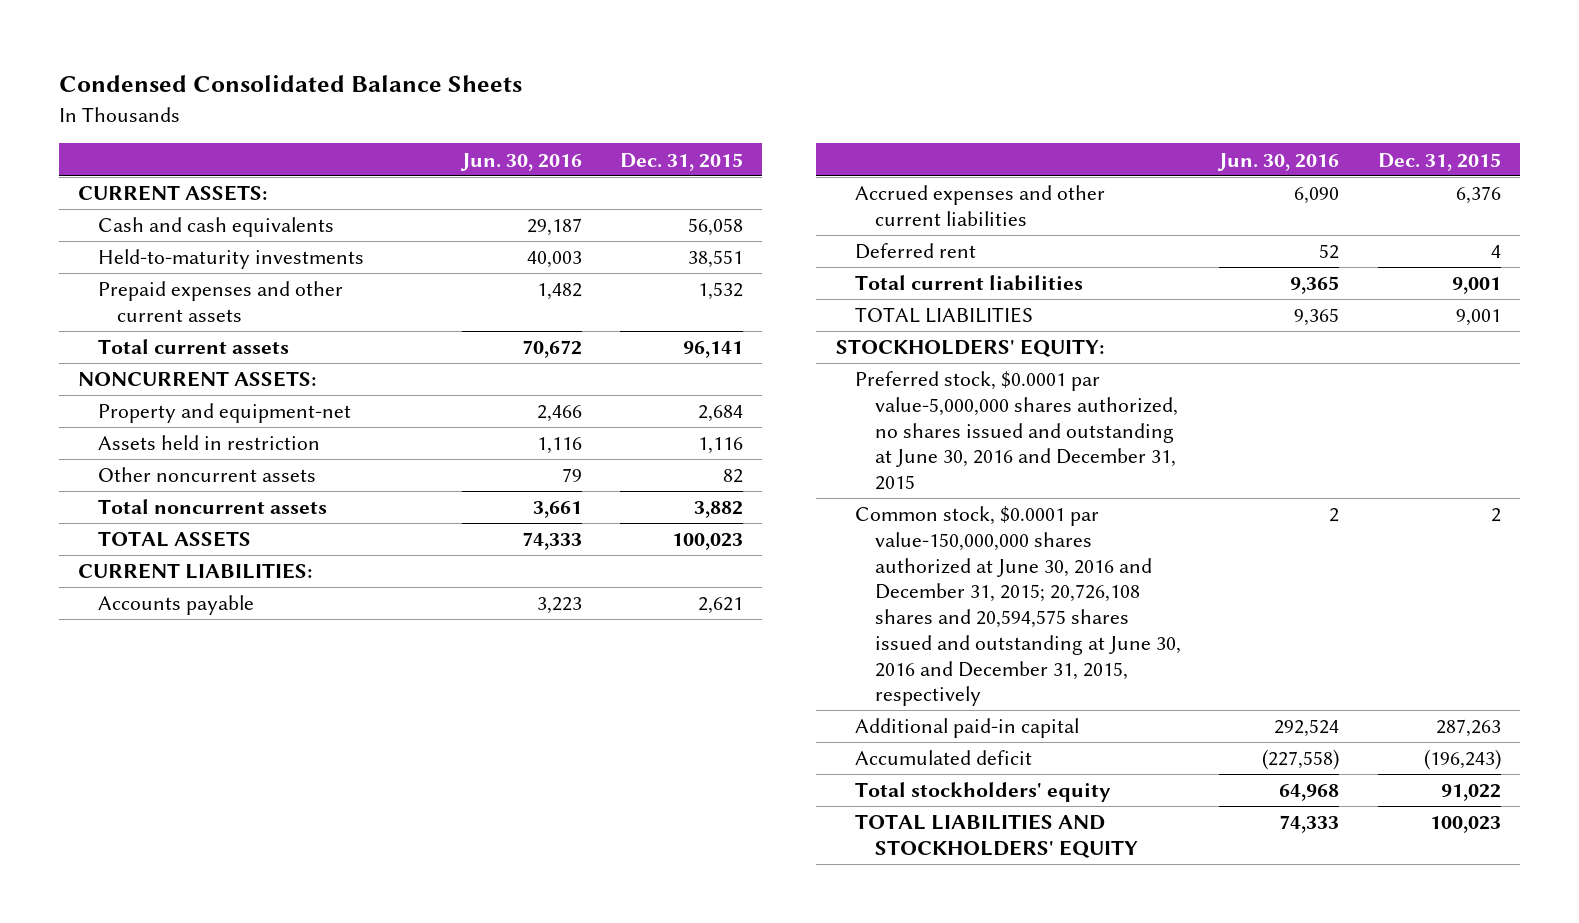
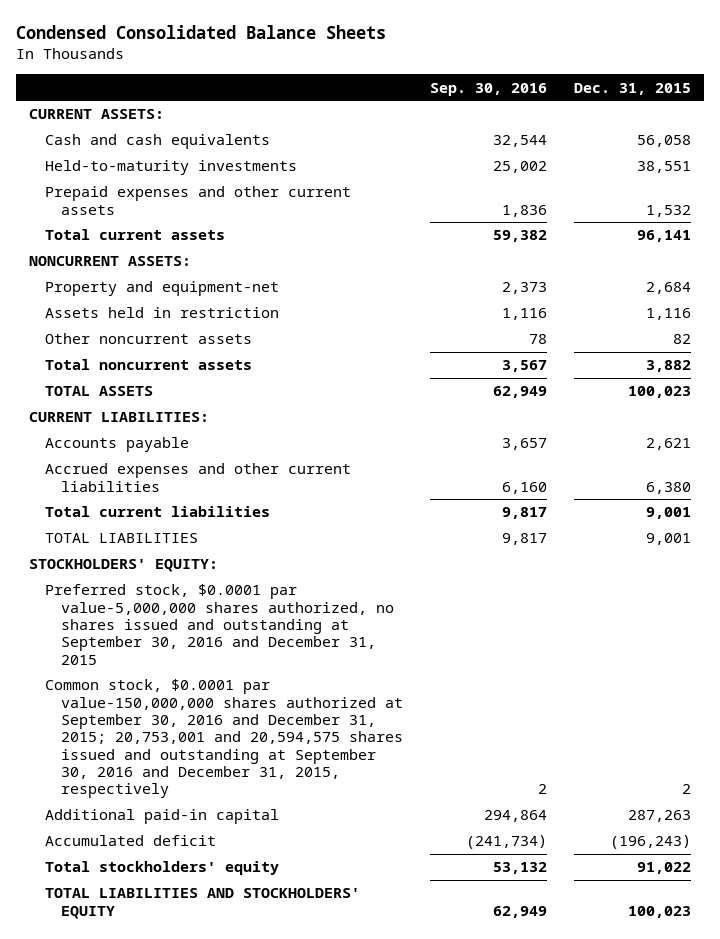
- | Jun. 30, 2016 | Dec. 31, 2015
+ | Sep. 30, 2016 | Dec. 31, 2015
- Accrued expenses and other current liabilities | 6,090 | 6,376
- Deferred rent | 52 | 4
+ Accrued expenses and other current liabilities | 6,160 | 6,380
- Preferred stock, $0.0001 par value-5,000,000 shares authorized, no shares issued and outstanding at June 30, 2016 and December 31, 2015
- Common stock, $0.0001 par value-150,000,000 shares authorized at June 30, 2016 and December 31, 2015; 20,726,108 shares and 20,594,575 shares issued and outstanding at June 30, 2016 and December 31, 2015, respectively | 2 | 2
+ Preferred stock, $0.0001 par value-5,000,000 shares authorized, no shares issued and outstanding at September 30, 2016 and December 31, 2015
+ Common stock, $0.0001 par value-150,000,000 shares authorized at September 30, 2016 and December 31, 2015; 20,753,001 and 20,594,575 shares issued and outstanding at September 30, 2016 and December 31, 2015, respectively | 2 | 2

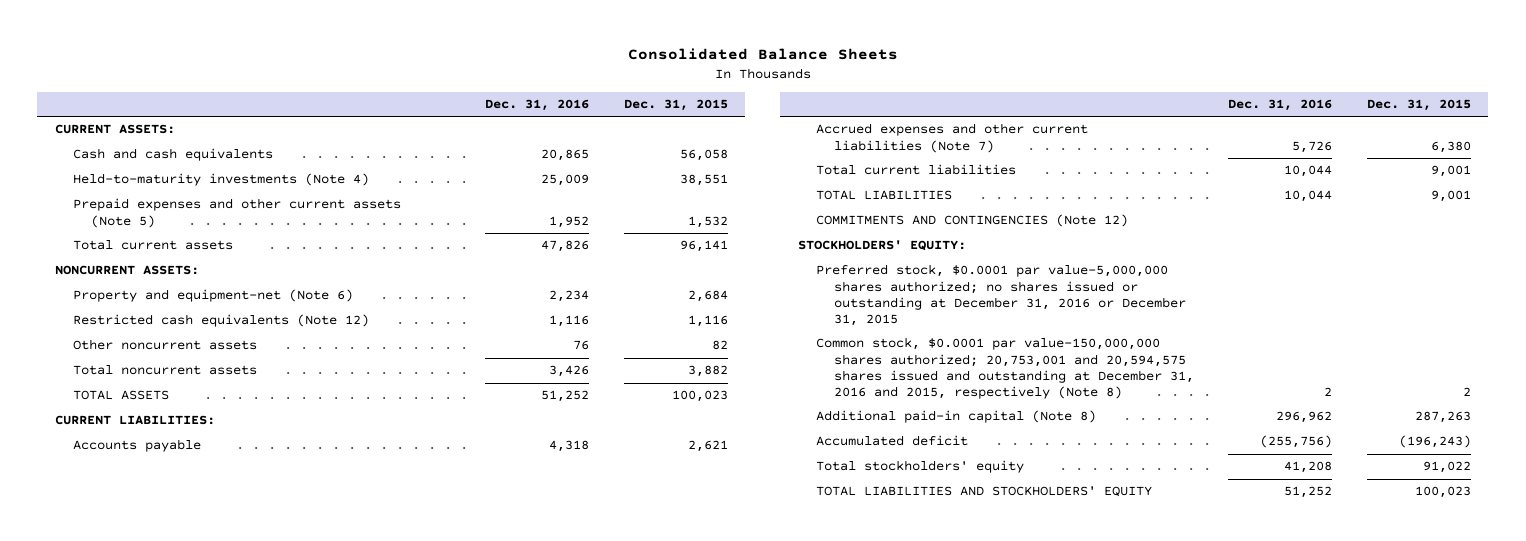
- Condensed Consolidated Balance Sheets
+ Consolidated Balance Sheets
- | Sep. 30, 2016 | Dec. 31, 2015
+ | Dec. 31, 2016 | Dec. 31, 2015
- Held-to-maturity investments | 25,002 | 38,551
- Prepaid expenses and other current assets | 1,836 | 1,532
+ Held-to-maturity investments (Note 4) | 25,009 | 38,551
+ Prepaid expenses and other current assets (Note 5) | 1,952 | 1,532
- Property and equipment-net | 2,373 | 2,684
- Assets held in restriction | 1,116 | 1,116
+ Property and equipment-net (Note 6) | 2,234 | 2,684
+ Restricted cash equivalents (Note 12) | 1,116 | 1,116
- Accrued expenses and other current liabilities | 6,160 | 6,380
+ Accrued expenses and other current liabilities (Note 7) | 5,726 | 6,380
+ COMMITMENTS AND CONTINGENCIES (Note 12)
- Preferred stock, $0.0001 par value-5,000,000 shares authorized, no shares issued and outstanding at September 30, 2016 and December 31, 2015
- Common stock, $0.0001 par value-150,000,000 shares authorized at September 30, 2016 and December 31, 2015; 20,753,001 and 20,594,575 shares issued and outstanding at September 30, 2016 and December 31, 2015, respectively | 2 | 2
- Additional paid-in capital | 294,864 | 287,263
+ Preferred stock, $0.0001 par value-5,000,000 shares authorized; no shares issued or outstanding at December 31, 2016 or December 31, 2015
+ Common stock, $0.0001 par value-150,000,000 shares authorized; 20,753,001 and 20,594,575 shares issued and outstanding at December 31, 2016 and 2015, respectively (Note 8) | 2 | 2
+ Additional paid-in capital (Note 8) | 296,962 | 287,263

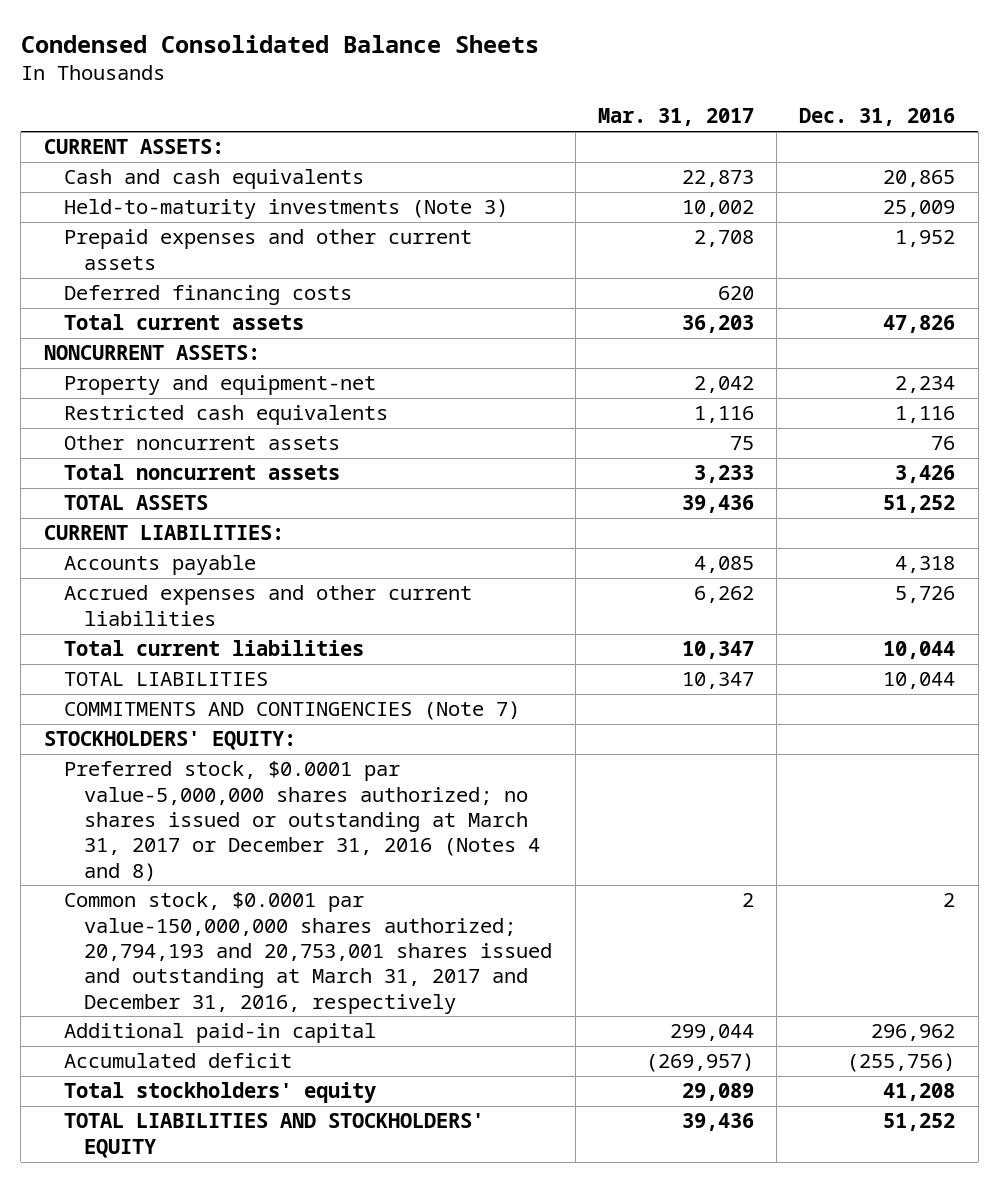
- Consolidated Balance Sheets
+ Condensed Consolidated Balance Sheets
- | Dec. 31, 2016 | Dec. 31, 2015
+ | Mar. 31, 2017 | Dec. 31, 2016
- Held-to-maturity investments (Note 4) | 25,009 | 38,551
- Prepaid expenses and other current assets (Note 5) | 1,952 | 1,532
+ Held-to-maturity investments (Note 3) | 10,002 | 25,009
+ Prepaid expenses and other current assets | 2,708 | 1,952
+ Deferred financing costs | 620 |
- Property and equipment-net (Note 6) | 2,234 | 2,684
- Restricted cash equivalents (Note 12) | 1,116 | 1,116
+ Property and equipment-net | 2,042 | 2,234
+ Restricted cash equivalents | 1,116 | 1,116
- Accrued expenses and other current liabilities (Note 7) | 5,726 | 6,380
+ Accrued expenses and other current liabilities | 6,262 | 5,726
- COMMITMENTS AND CONTINGENCIES (Note 12)
+ COMMITMENTS AND CONTINGENCIES (Note 7)
- Preferred stock, $0.0001 par value-5,000,000 shares authorized; no shares issued or outstanding at December 31, 2016 or December 31, 2015
- Common stock, $0.0001 par value-150,000,000 shares authorized; 20,753,001 and 20,594,575 shares issued and outstanding at December 31, 2016 and 2015, respectively (Note 8) | 2 | 2
- Additional paid-in capital (Note 8) | 296,962 | 287,263
+ Preferred stock, $0.0001 par value-5,000,000 shares authorized; no shares issued or outstanding at March 31, 2017 or December 31, 2016 (Notes 4 and 8)
+ Common stock, $0.0001 par value-150,000,000 shares authorized; 20,794,193 and 20,753,001 shares issued and outstanding at March 31, 2017 and December 31, 2016, respectively | 2 | 2
+ Additional paid-in capital | 299,044 | 296,962

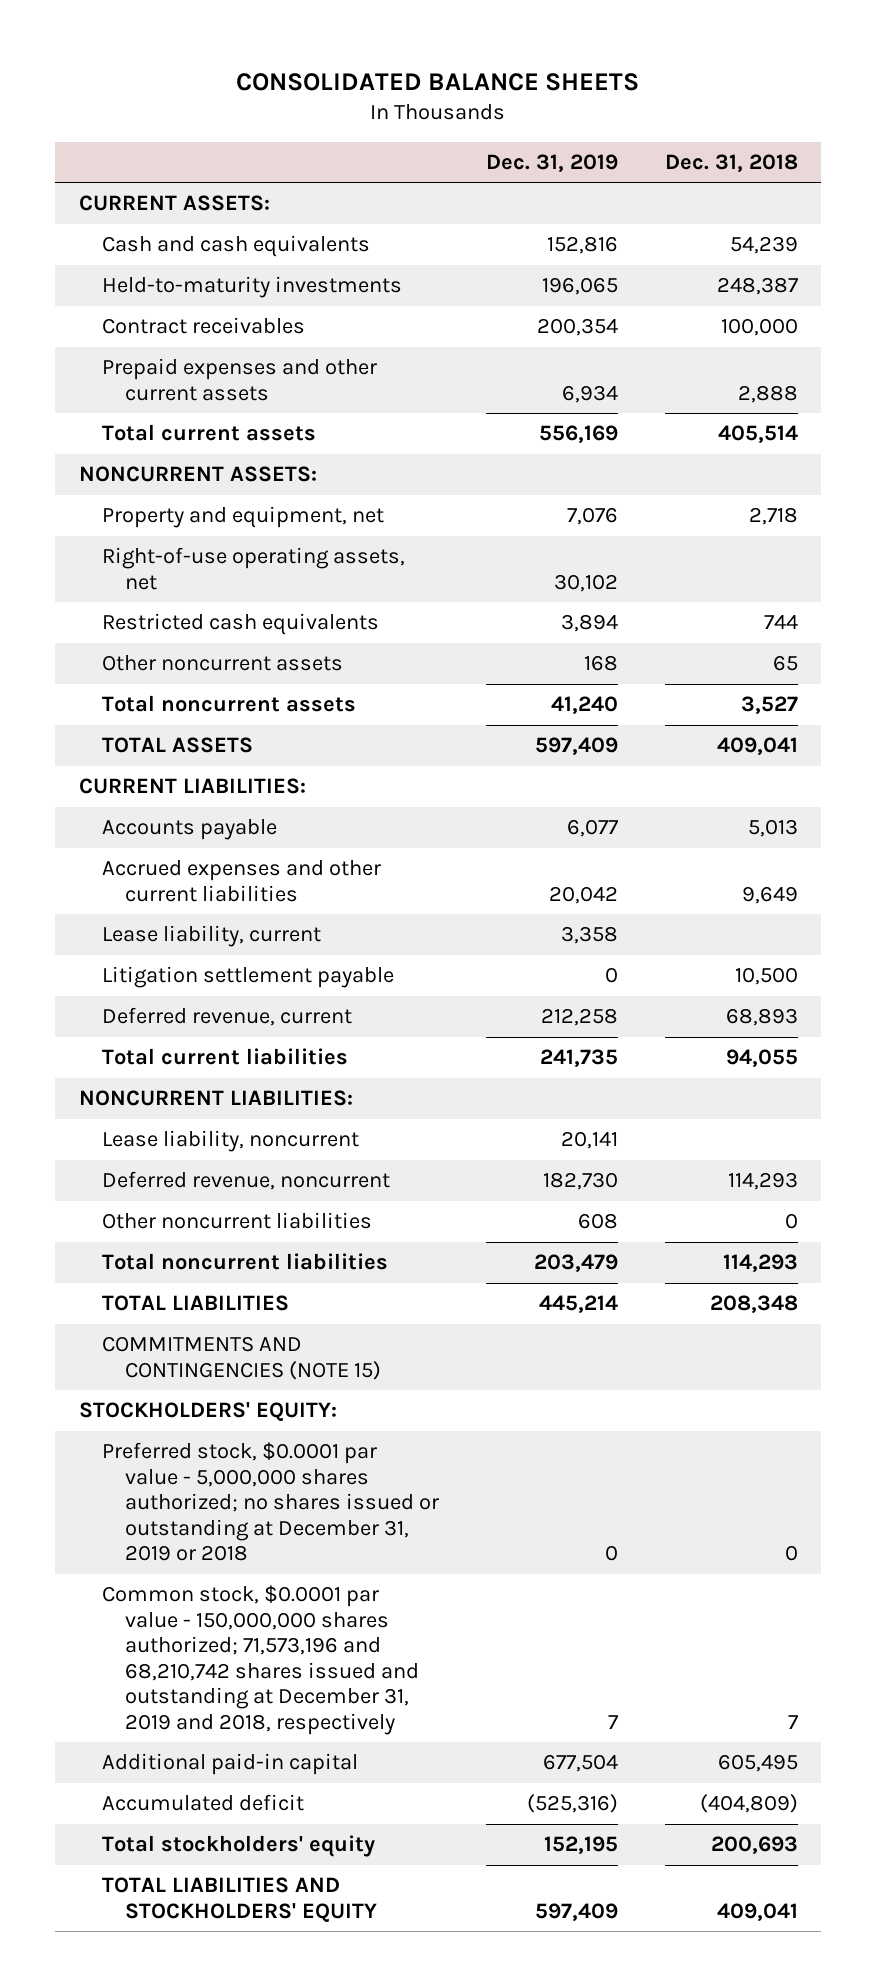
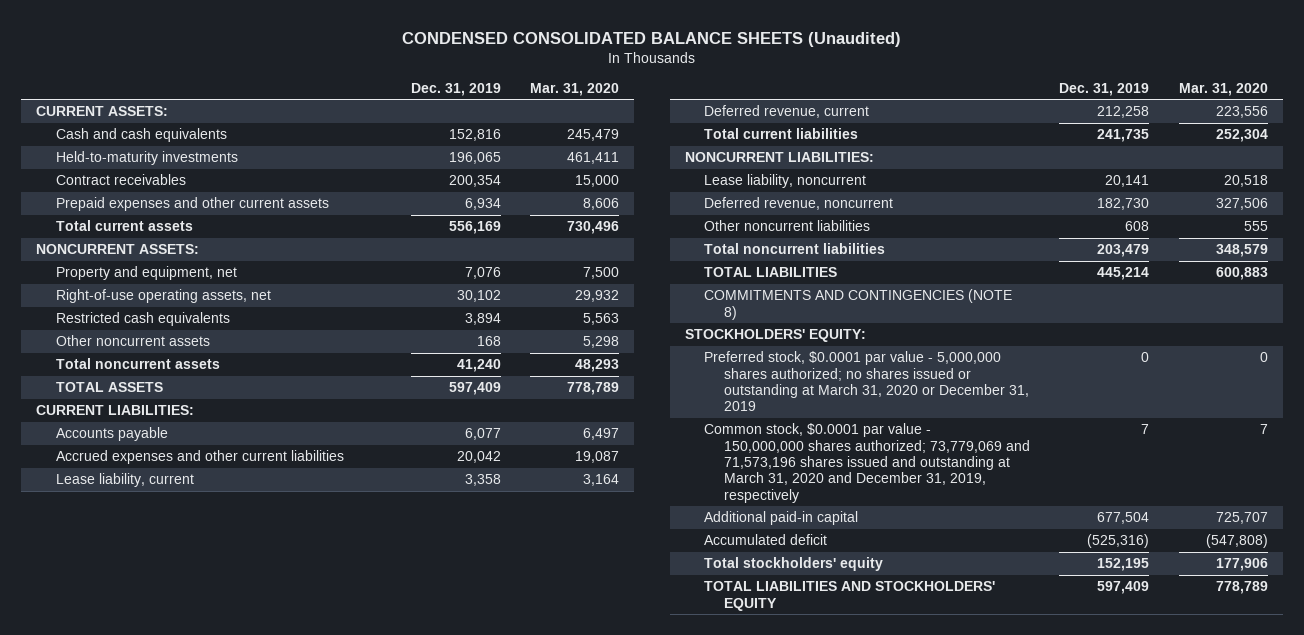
- CONSOLIDATED BALANCE SHEETS
+ CONDENSED CONSOLIDATED BALANCE SHEETS (Unaudited)
- | Dec. 31, 2019 | Dec. 31, 2018
+ | Dec. 31, 2019 | Mar. 31, 2020
- Litigation settlement payable | 0 | 10,500
- COMMITMENTS AND CONTINGENCIES (NOTE 15)
+ COMMITMENTS AND CONTINGENCIES (NOTE 8)
- Preferred stock, $0.0001 par value - 5,000,000 shares authorized; no shares issued or outstanding at December 31, 2019 or 2018 | 0 | 0
- Common stock, $0.0001 par value - 150,000,000 shares authorized; 71,573,196 and 68,210,742 shares issued and outstanding at December 31, 2019 and 2018, respectively | 7 | 7
+ Preferred stock, $0.0001 par value - 5,000,000 shares authorized; no shares issued or outstanding at March 31, 2020 or December 31, 2019 | 0 | 0
+ Common stock, $0.0001 par value - 150,000,000 shares authorized; 73,779,069 and 71,573,196 shares issued and outstanding at March 31, 2020 and December 31, 2019, respectively | 7 | 7

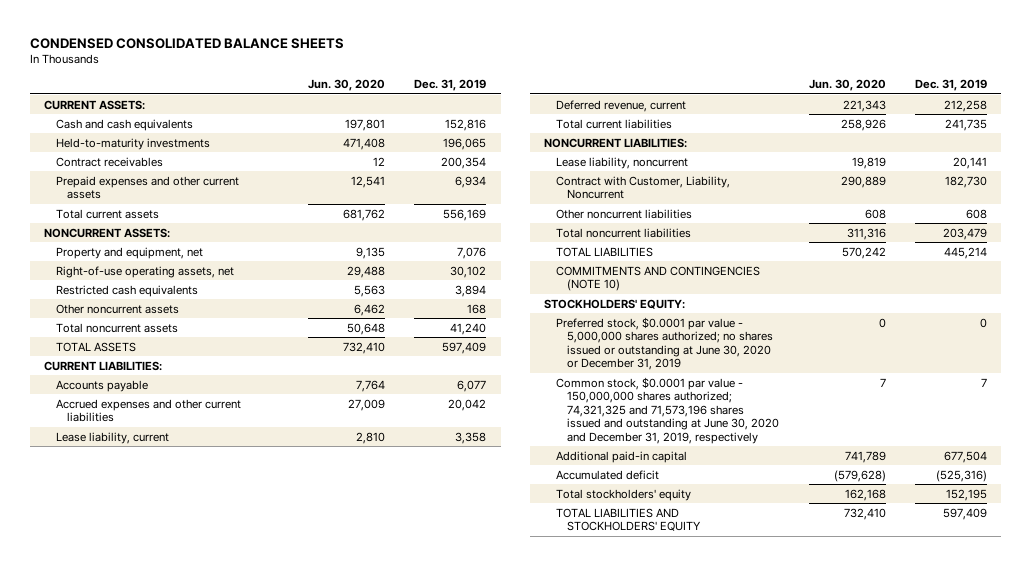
- CONDENSED CONSOLIDATED BALANCE SHEETS (Unaudited)
+ CONDENSED CONSOLIDATED BALANCE SHEETS
- | Dec. 31, 2019 | Mar. 31, 2020
+ | Jun. 30, 2020 | Dec. 31, 2019
- Deferred revenue, noncurrent | 182,730 | 327,506
+ Contract with Customer, Liability, Noncurrent | 290,889 | 182,730
- COMMITMENTS AND CONTINGENCIES (NOTE 8)
+ COMMITMENTS AND CONTINGENCIES (NOTE 10)
- Preferred stock, $0.0001 par value - 5,000,000 shares authorized; no shares issued or outstanding at March 31, 2020 or December 31, 2019 | 0 | 0
- Common stock, $0.0001 par value - 150,000,000 shares authorized; 73,779,069 and 71,573,196 shares issued and outstanding at March 31, 2020 and December 31, 2019, respectively | 7 | 7
+ Preferred stock, $0.0001 par value - 5,000,000 shares authorized; no shares issued or outstanding at June 30, 2020 or December 31, 2019 | 0 | 0
+ Common stock, $0.0001 par value - 150,000,000 shares authorized; 74,321,325 and 71,573,196 shares issued and outstanding at June 30, 2020 and December 31, 2019, respectively | 7 | 7

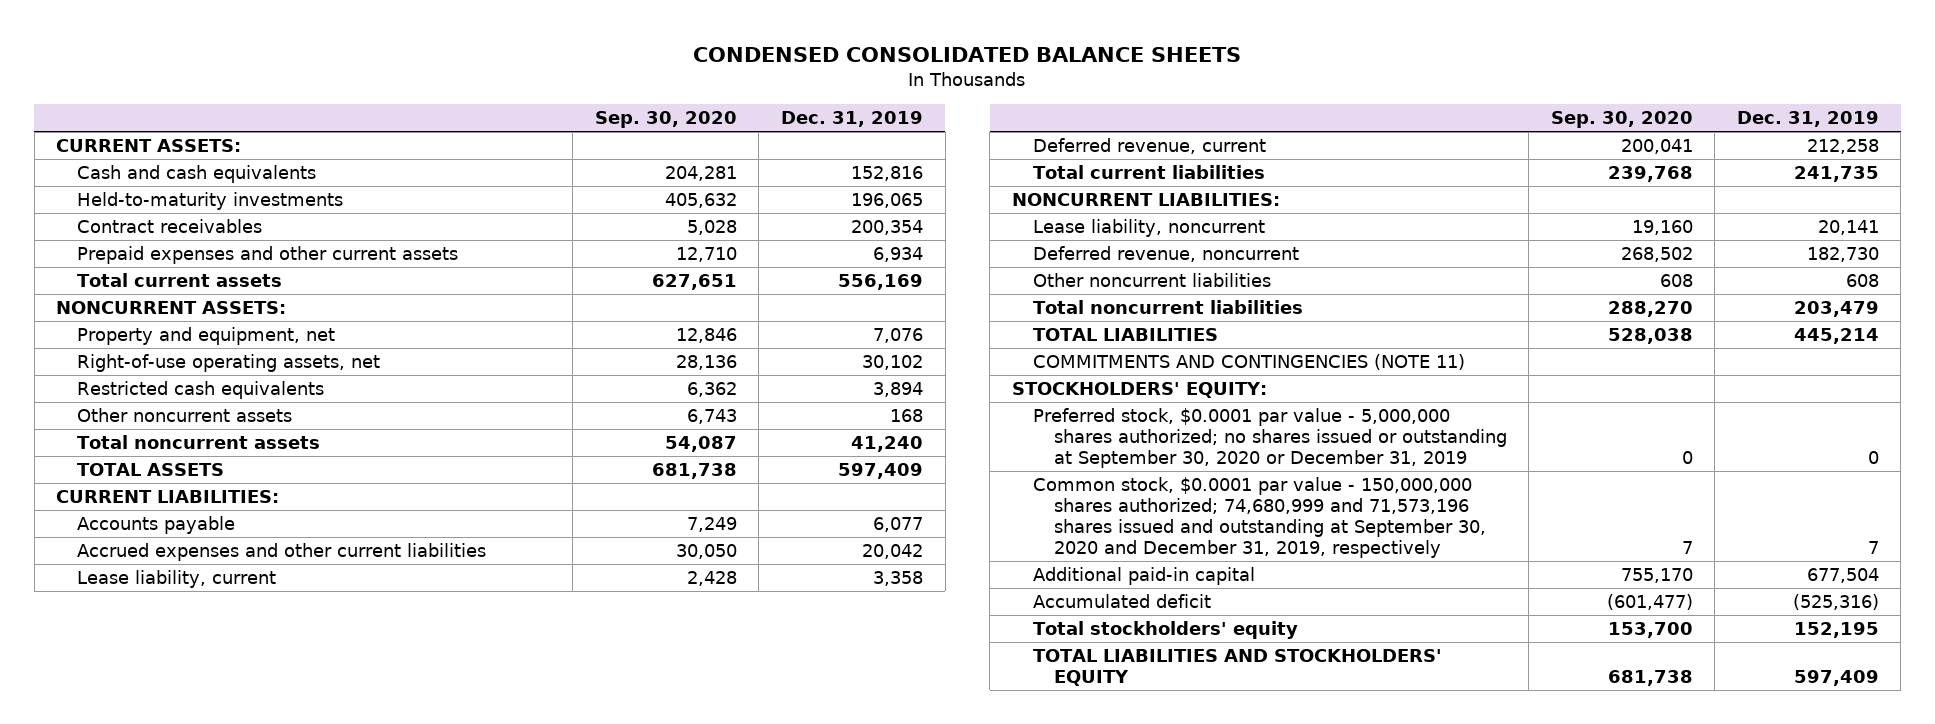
- | Jun. 30, 2020 | Dec. 31, 2019
+ | Sep. 30, 2020 | Dec. 31, 2019
- Contract with Customer, Liability, Noncurrent | 290,889 | 182,730
+ Deferred revenue, noncurrent | 268,502 | 182,730
- COMMITMENTS AND CONTINGENCIES (NOTE 10)
+ COMMITMENTS AND CONTINGENCIES (NOTE 11)
- Preferred stock, $0.0001 par value - 5,000,000 shares authorized; no shares issued or outstanding at June 30, 2020 or December 31, 2019 | 0 | 0
- Common stock, $0.0001 par value - 150,000,000 shares authorized; 74,321,325 and 71,573,196 shares issued and outstanding at June 30, 2020 and December 31, 2019, respectively | 7 | 7
+ Preferred stock, $0.0001 par value - 5,000,000 shares authorized; no shares issued or outstanding at September 30, 2020 or December 31, 2019 | 0 | 0
+ Common stock, $0.0001 par value - 150,000,000 shares authorized; 74,680,999 and 71,573,196 shares issued and outstanding at September 30, 2020 and December 31, 2019, respectively | 7 | 7

